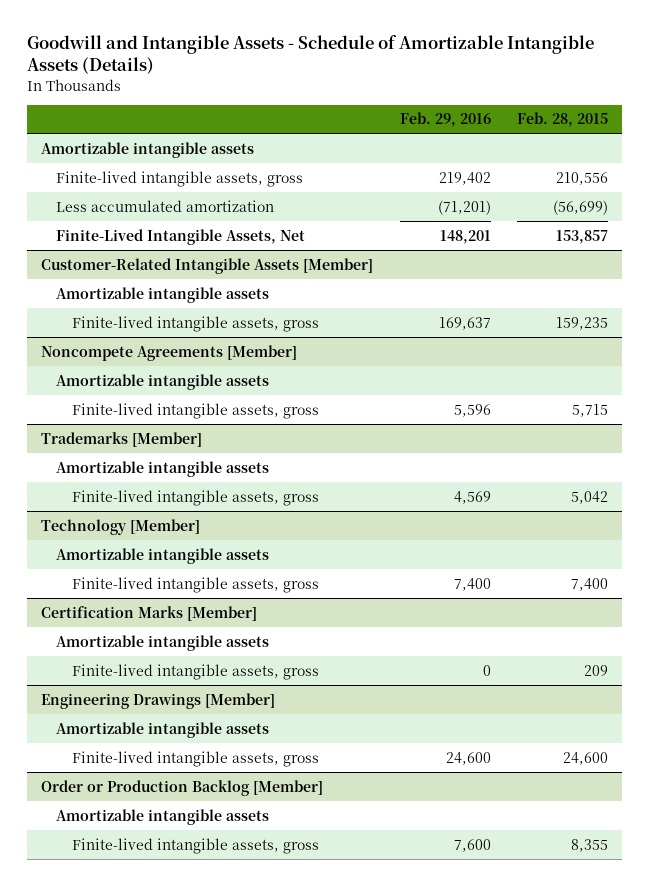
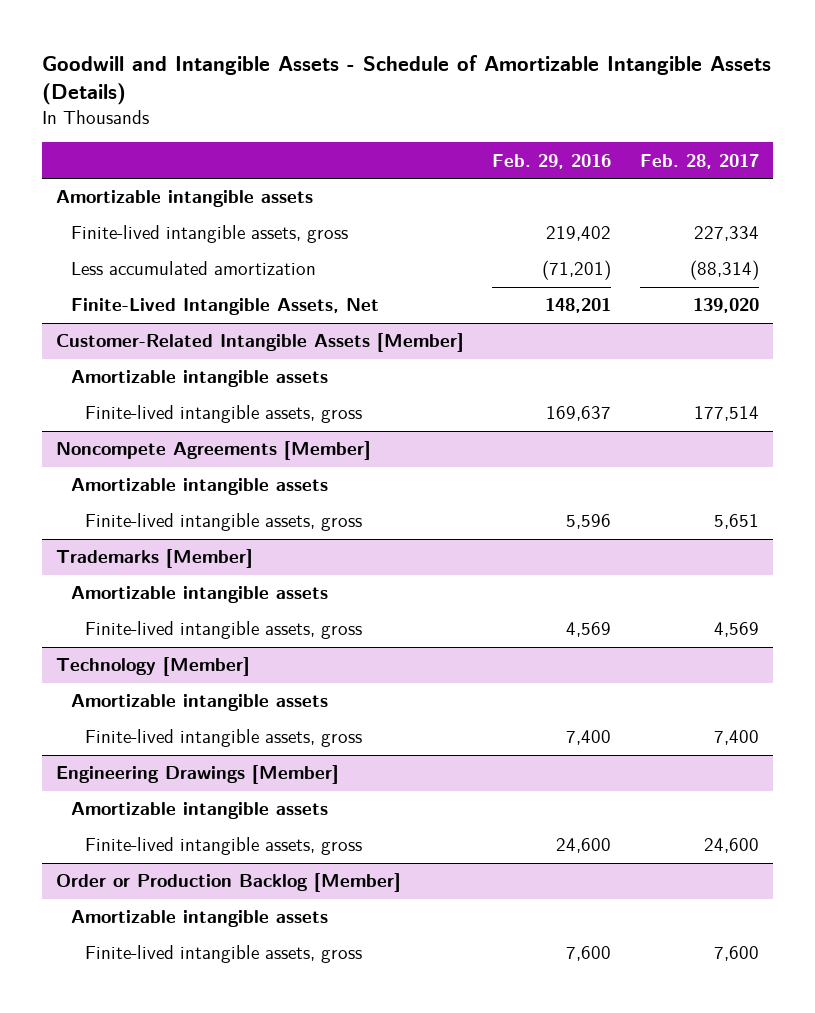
- | Feb. 29, 2016 | Feb. 28, 2015
+ | Feb. 29, 2016 | Feb. 28, 2017
- Certification Marks [Member]
- Amortizable intangible assets
- Finite-lived intangible assets, gross | 0 | 209

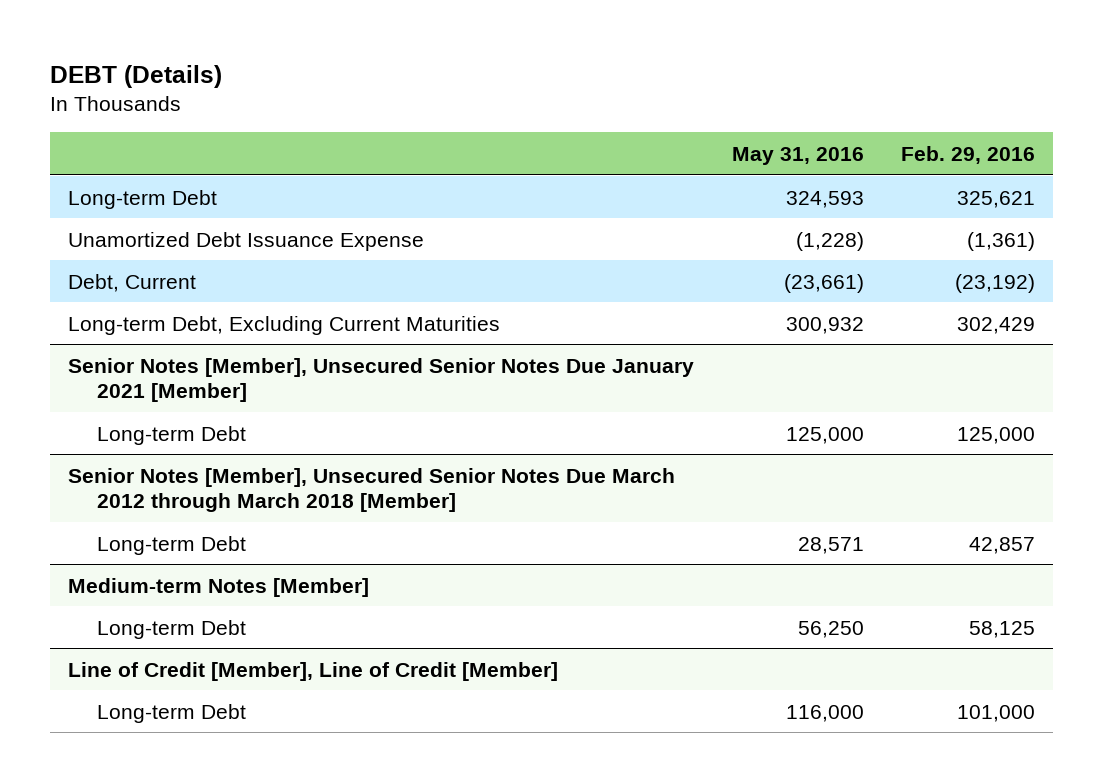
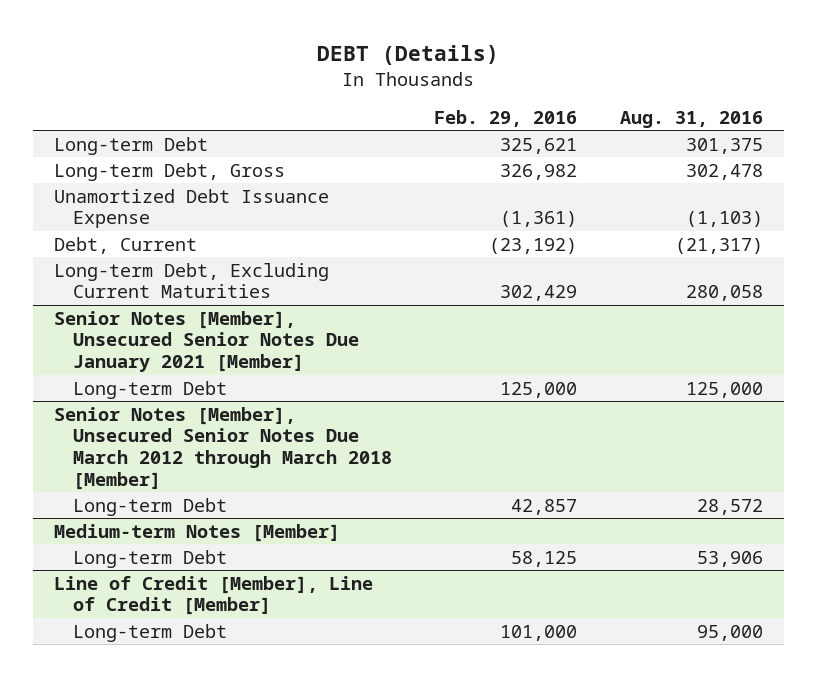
- | May 31, 2016 | Feb. 29, 2016
+ | Feb. 29, 2016 | Aug. 31, 2016
+ Long-term Debt, Gross | 326,982 | 302,478

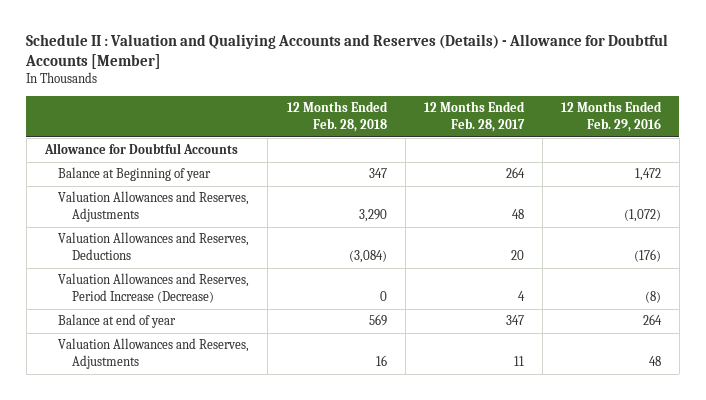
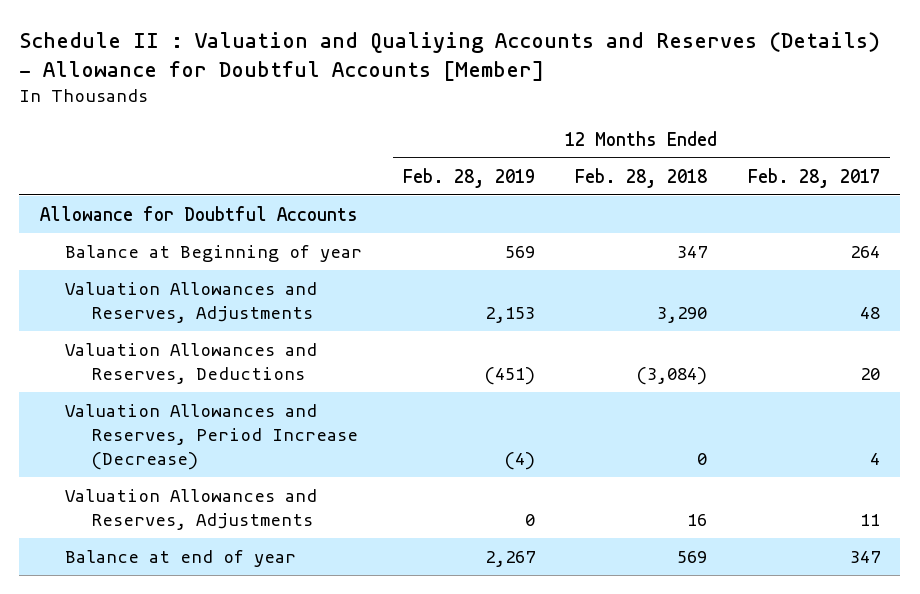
- | 12 Months Ended Feb. 28, 2018 | 12 Months Ended Feb. 28, 2017 | 12 Months Ended Feb. 29, 2016
+ | 12 Months Ended Feb. 28, 2019 | 12 Months Ended Feb. 28, 2018 | 12 Months Ended Feb. 28, 2017
moved down: Balance at end of year | 2,267 | 569 | 347

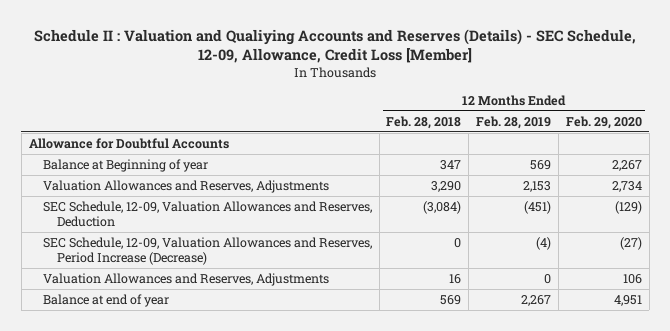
- Schedule II : Valuation and Qualiying Accounts and Reserves (Details) - Allowance for Doubtful Accounts [Member]
+ Schedule II : Valuation and Qualiying Accounts and Reserves (Details) - SEC Schedule, 12-09, Allowance, Credit Loss [Member]
- | 12 Months Ended Feb. 28, 2019 | 12 Months Ended Feb. 28, 2018 | 12 Months Ended Feb. 28, 2017
+ | 12 Months Ended Feb. 28, 2018 | 12 Months Ended Feb. 28, 2019 | 12 Months Ended Feb. 29, 2020
- Valuation Allowances and Reserves, Deductions | (451) | (3,084) | 20
- Valuation Allowances and Reserves, Period Increase (Decrease) | (4) | 0 | 4
+ SEC Schedule, 12-09, Valuation Allowances and Reserves, Deduction | (3,084) | (451) | (129)
+ SEC Schedule, 12-09, Valuation Allowances and Reserves, Period Increase (Decrease) | 0 | (4) | (27)

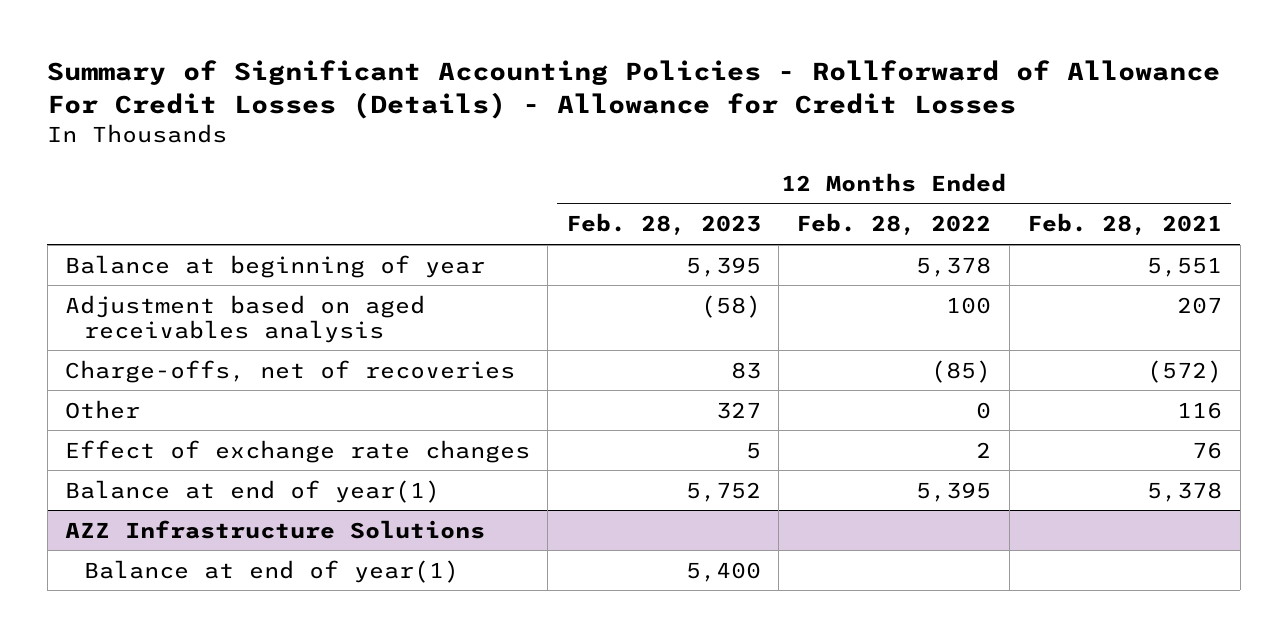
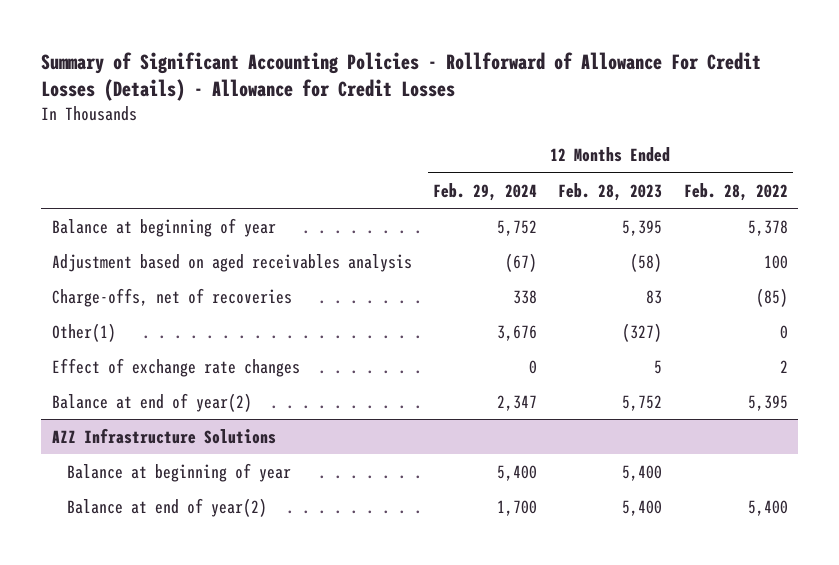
- | 12 Months Ended Feb. 28, 2023 | 12 Months Ended Feb. 28, 2022 | 12 Months Ended Feb. 28, 2021
+ | 12 Months Ended Feb. 29, 2024 | 12 Months Ended Feb. 28, 2023 | 12 Months Ended Feb. 28, 2022
- Other | 327 | 0 | 116
+ Other(1) | 3,676 | (327) | 0
- Balance at end of year(1) | 5,752 | 5,395 | 5,378
+ Balance at end of year(2) | 2,347 | 5,752 | 5,395
@ AZZ Infrastructure Solutions
- Balance at end of year(1) | 5,400 | |
+ Balance at beginning of year | 5,400 | 5,400 |
+ Balance at end of year(2) | 1,700 | 5,400 | 5,400

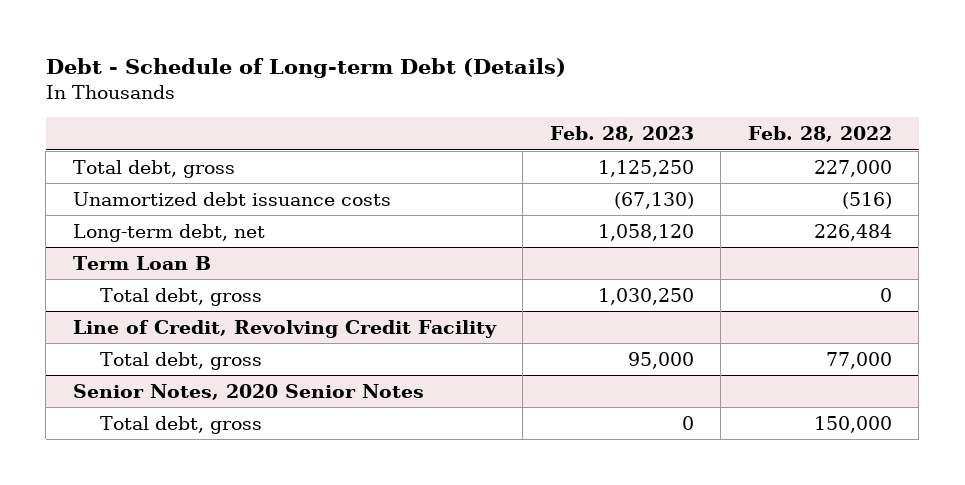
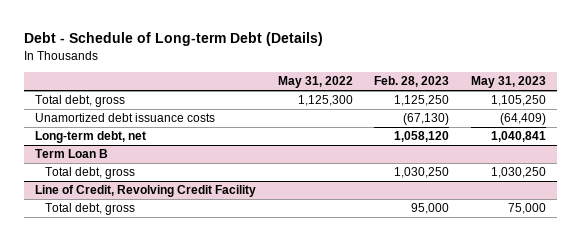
- | Feb. 28, 2023 | Feb. 28, 2022
+ | May 31, 2022 | Feb. 28, 2023 | May 31, 2023
- Senior Notes, 2020 Senior Notes
- Total debt, gross | 0 | 150,000

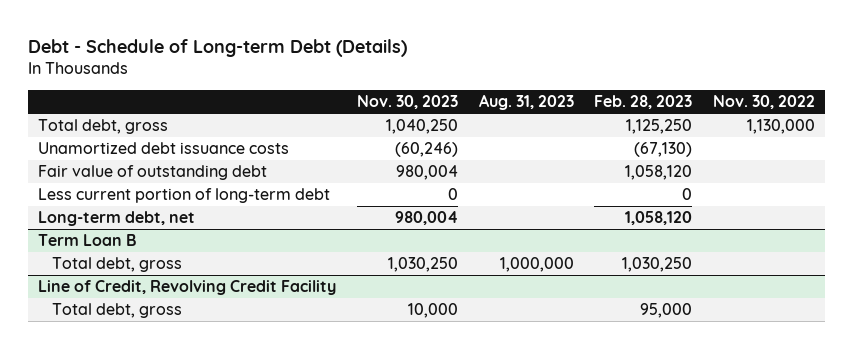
- | May 31, 2022 | Feb. 28, 2023 | May 31, 2023
+ | Nov. 30, 2023 | Aug. 31, 2023 | Feb. 28, 2023 | Nov. 30, 2022
+ Fair value of outstanding debt | 980,004 | | 1,058,120 |
+ Less current portion of long-term debt | 0 | | 0 |

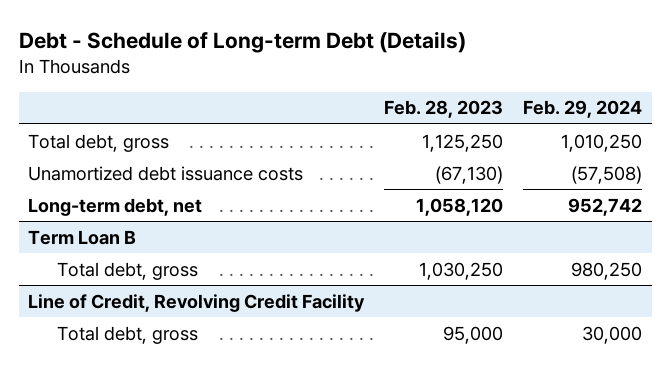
- | Nov. 30, 2023 | Aug. 31, 2023 | Feb. 28, 2023 | Nov. 30, 2022
+ | Feb. 28, 2023 | Feb. 29, 2024
- Fair value of outstanding debt | 980,004 | | 1,058,120 |
- Less current portion of long-term debt | 0 | | 0 |

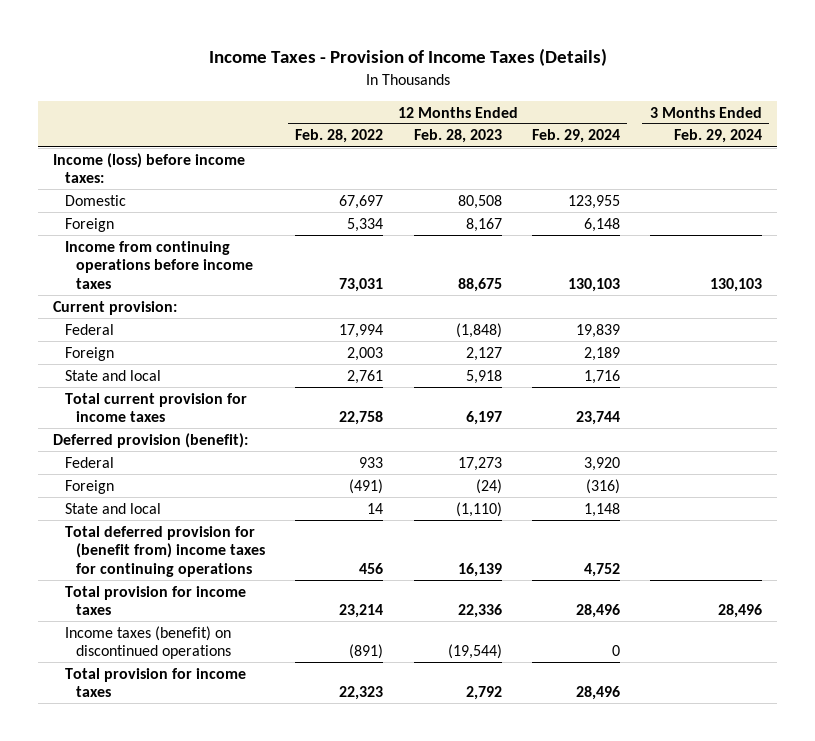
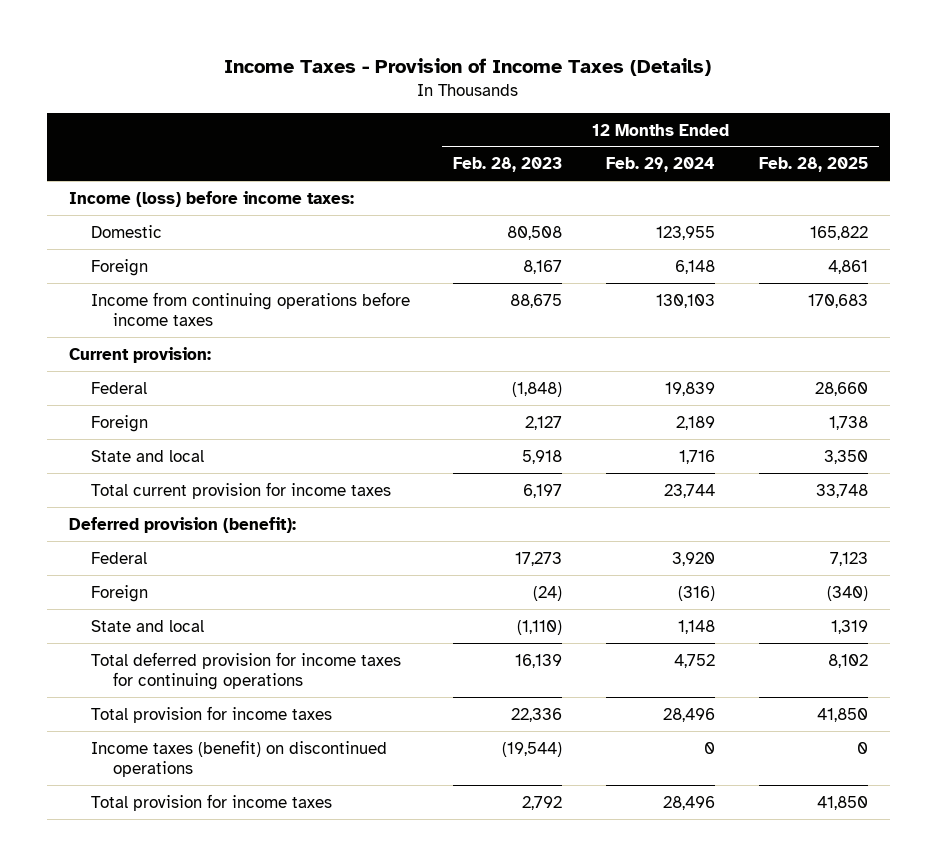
- | 12 Months Ended Feb. 28, 2022 | 12 Months Ended Feb. 28, 2023 | 12 Months Ended Feb. 29, 2024 | 3 Months Ended Feb. 29, 2024
+ | 12 Months Ended Feb. 28, 2023 | 12 Months Ended Feb. 29, 2024 | 12 Months Ended Feb. 28, 2025
- Total deferred provision for (benefit from) income taxes for continuing operations | 456 | 16,139 | 4,752 |
+ Total deferred provision for income taxes for continuing operations | 16,139 | 4,752 | 8,102

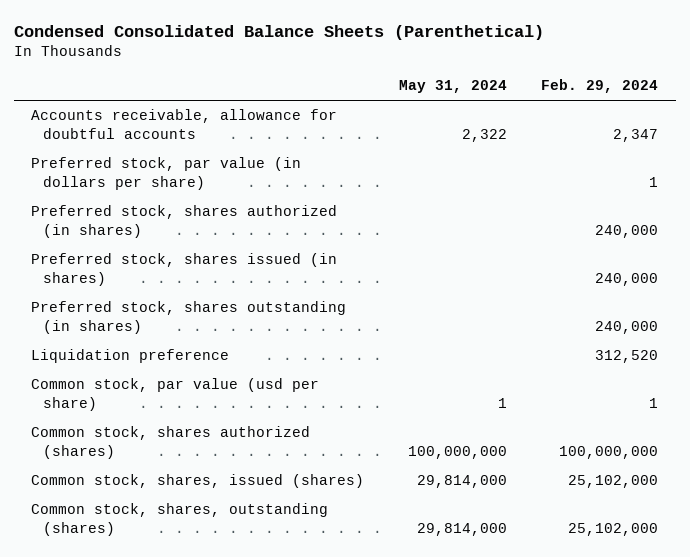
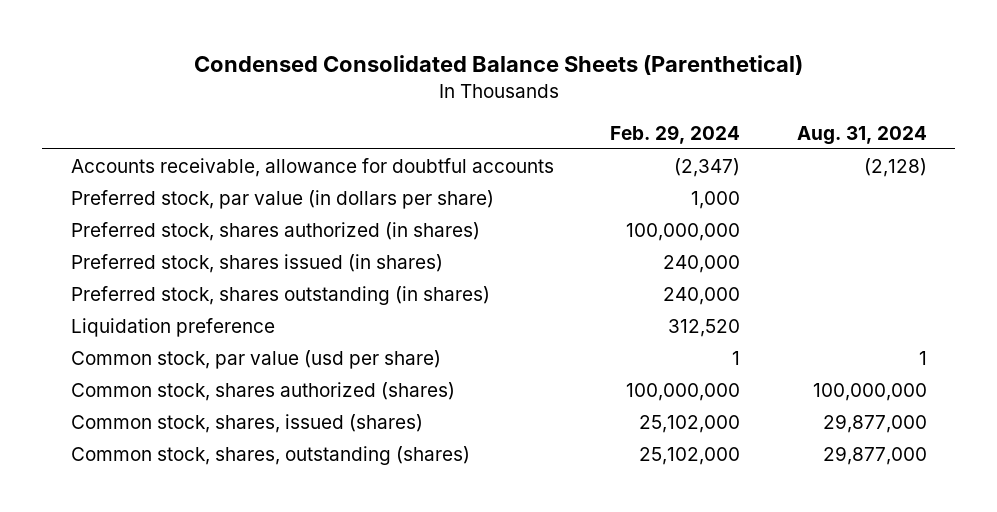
- | May 31, 2024 | Feb. 29, 2024
+ | Feb. 29, 2024 | Aug. 31, 2024
- Accounts receivable, allowance for doubtful accounts | 2,322 | 2,347
- Preferred stock, par value (in dollars per share) | | 1
- Preferred stock, shares authorized (in shares) | | 240,000
+ Accounts receivable, allowance for doubtful accounts | (2,347) | (2,128)
+ Preferred stock, par value (in dollars per share) | 1,000 |
+ Preferred stock, shares authorized (in shares) | 100,000,000 |

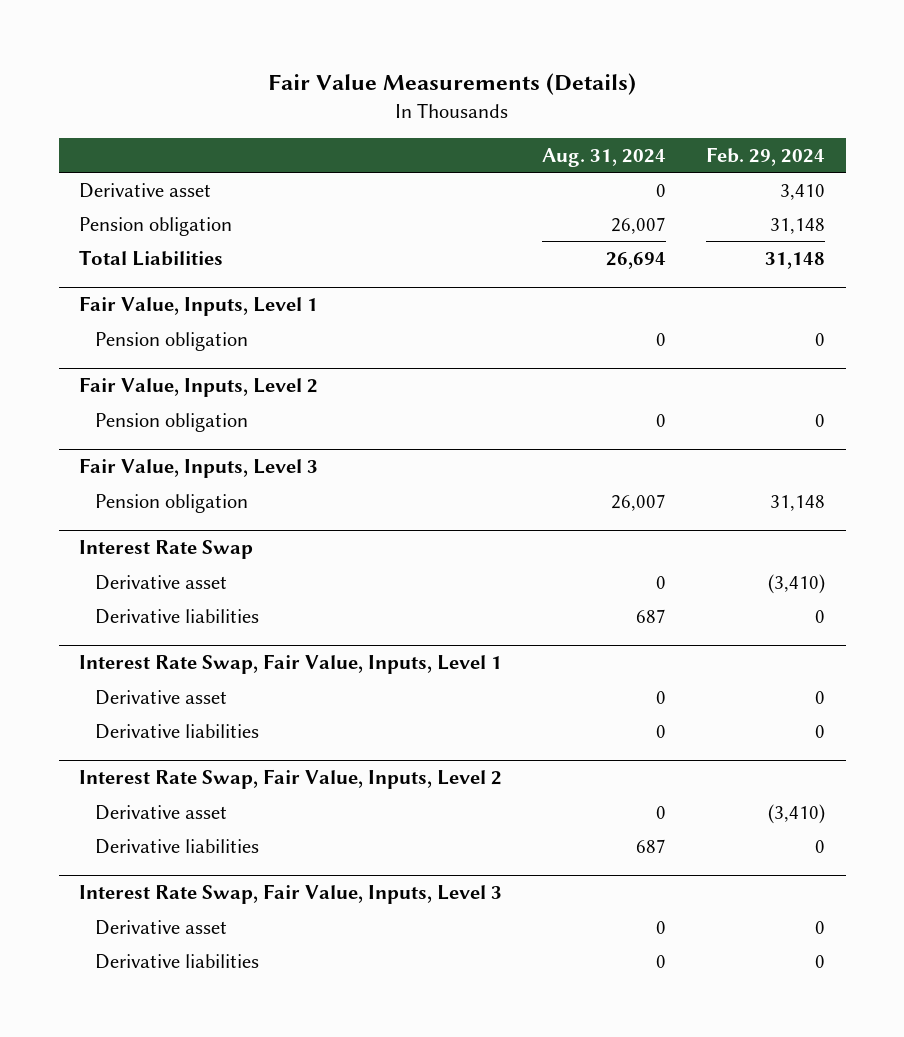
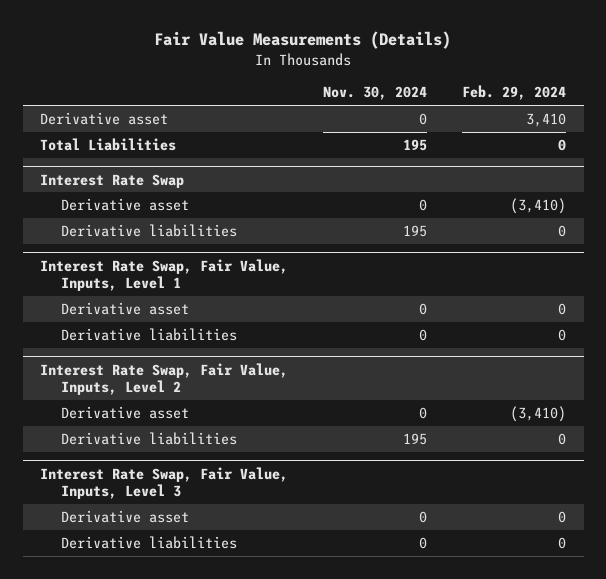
- | Aug. 31, 2024 | Feb. 29, 2024
+ | Nov. 30, 2024 | Feb. 29, 2024
- Pension obligation | 26,007 | 31,148
- Total Liabilities | 26,694 | 31,148
- Fair Value, Inputs, Level 1
- Pension obligation | 0 | 0
- Fair Value, Inputs, Level 2
- Pension obligation | 0 | 0
- Fair Value, Inputs, Level 3
- Pension obligation | 26,007 | 31,148
+ Total Liabilities | 195 | 0

